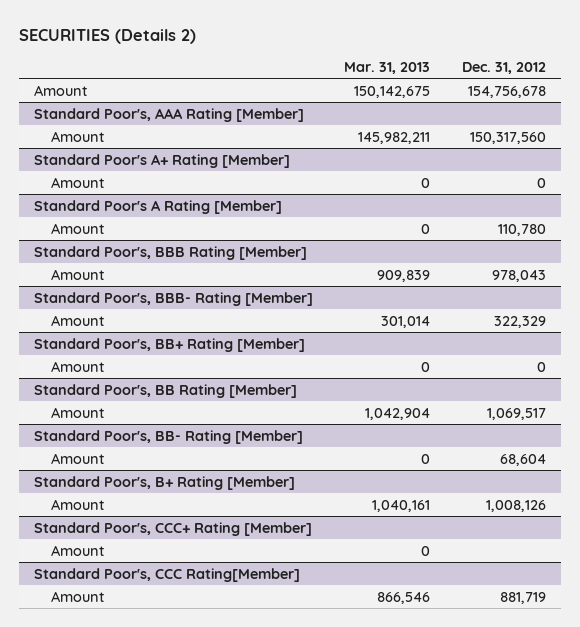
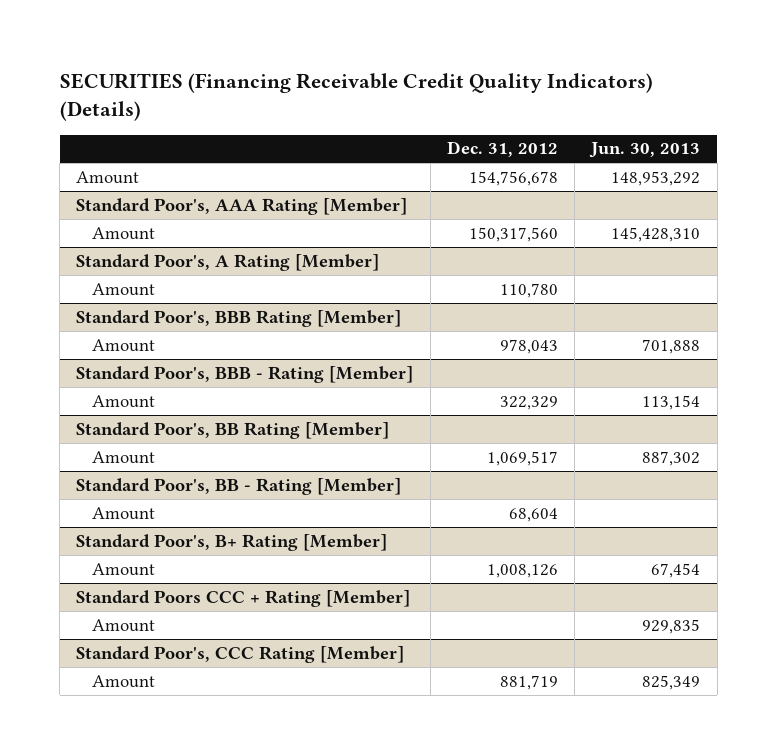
- SECURITIES (Details 2)
+ SECURITIES (Financing Receivable Credit Quality Indicators) (Details)
- | Mar. 31, 2013 | Dec. 31, 2012
+ | Dec. 31, 2012 | Jun. 30, 2013
- Standard Poor's A+ Rating [Member]
- Amount | 0 | 0
- Standard Poor's A Rating [Member]
+ Standard Poor's, A Rating [Member]
- Standard Poor's, BBB- Rating [Member]
+ Standard Poor's, BBB - Rating [Member]
- Standard Poor's, BB+ Rating [Member]
- Amount | 0 | 0
- Standard Poor's, BB- Rating [Member]
+ Standard Poor's, BB - Rating [Member]
- Standard Poor's, CCC+ Rating [Member]
+ Standard Poors CCC + Rating [Member]
- Standard Poor's, CCC Rating[Member]
+ Standard Poor's, CCC Rating [Member]

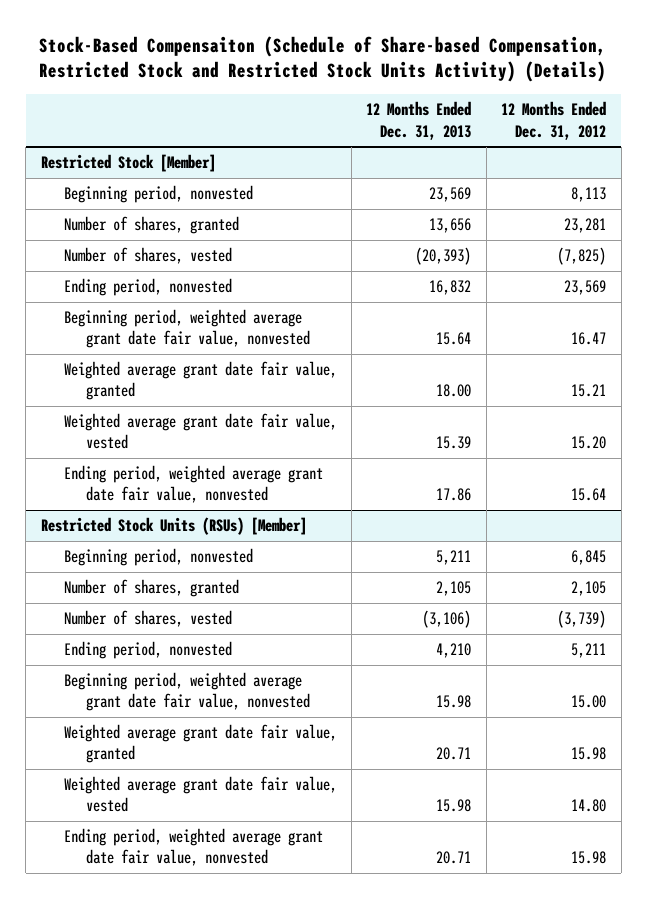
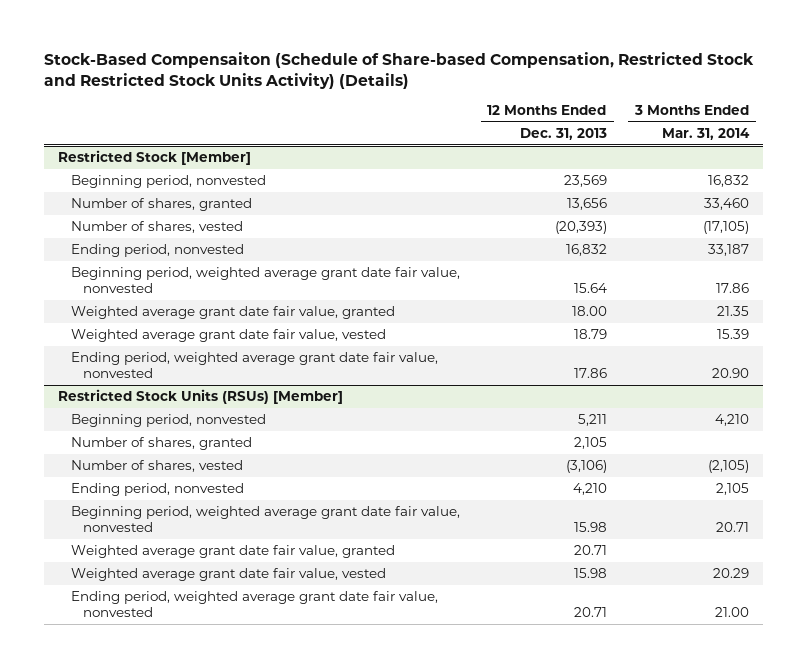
- | 12 Months Ended Dec. 31, 2013 | 12 Months Ended Dec. 31, 2012
+ | 12 Months Ended Dec. 31, 2013 | 3 Months Ended Mar. 31, 2014
@ Restricted Stock [Member]
- Weighted average grant date fair value, vested | 15.39 | 15.20
+ Weighted average grant date fair value, vested | 18.79 | 15.39

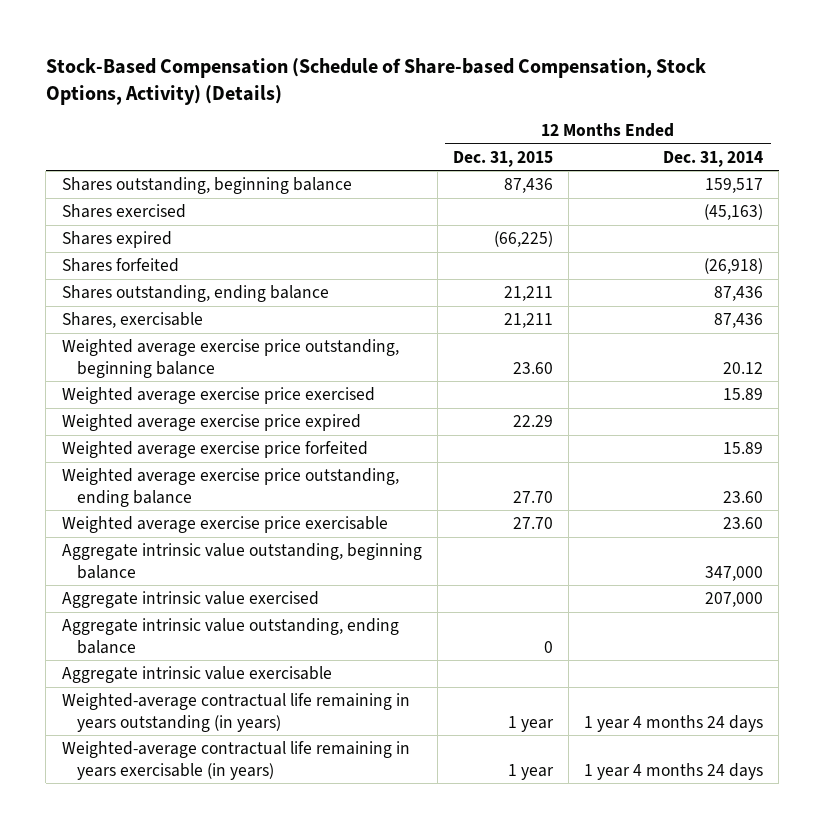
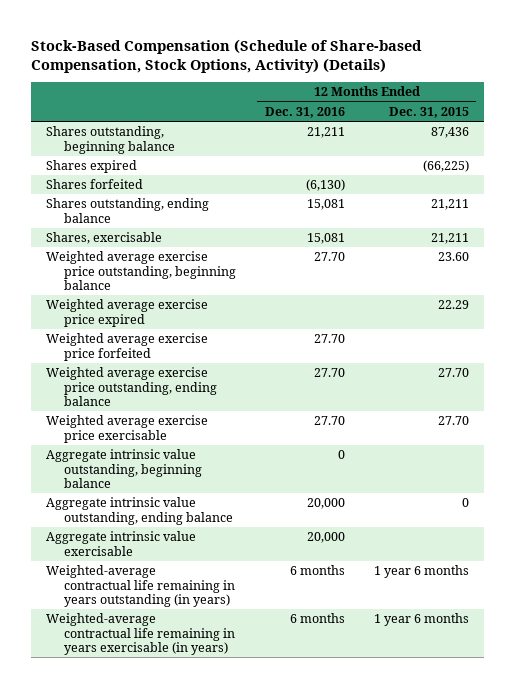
- | 12 Months Ended Dec. 31, 2015 | 12 Months Ended Dec. 31, 2014
+ | 12 Months Ended Dec. 31, 2016 | 12 Months Ended Dec. 31, 2015
- Shares exercised | | (45,163)
- Weighted average exercise price exercised | | 15.89
- Aggregate intrinsic value exercised | | 207,000
- Weighted-average contractual life remaining in years outstanding (in years) | 1 year | 1 year 4 months 24 days
- Weighted-average contractual life remaining in years exercisable (in years) | 1 year | 1 year 4 months 24 days
+ Weighted-average contractual life remaining in years outstanding (in years) | 6 months | 1 year 6 months
+ Weighted-average contractual life remaining in years exercisable (in years) | 6 months | 1 year 6 months

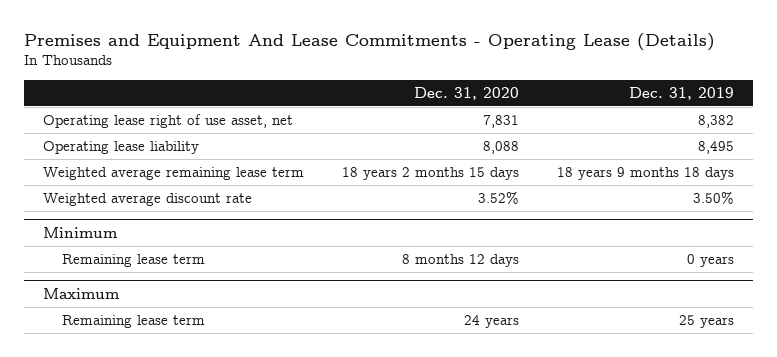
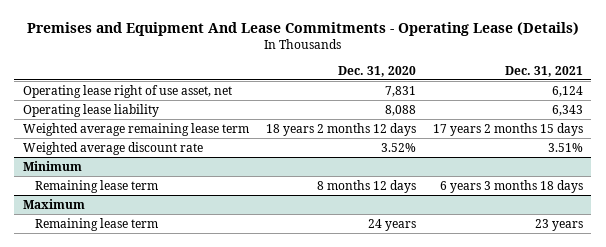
- | Dec. 31, 2020 | Dec. 31, 2019
+ | Dec. 31, 2020 | Dec. 31, 2021
- Weighted average remaining lease term | 18 years 2 months 15 days | 18 years 9 months 18 days
+ Weighted average remaining lease term | 18 years 2 months 12 days | 17 years 2 months 15 days

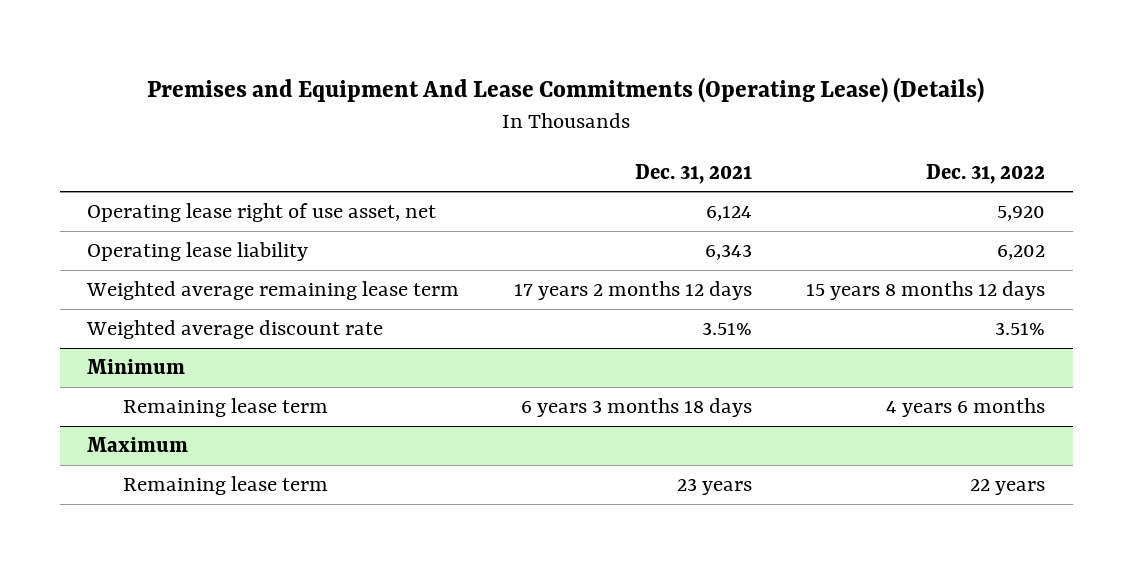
- Premises and Equipment And Lease Commitments - Operating Lease (Details)
+ Premises and Equipment And Lease Commitments (Operating Lease) (Details)
- | Dec. 31, 2020 | Dec. 31, 2021
+ | Dec. 31, 2021 | Dec. 31, 2022
- Weighted average remaining lease term | 18 years 2 months 12 days | 17 years 2 months 15 days
+ Weighted average remaining lease term | 17 years 2 months 12 days | 15 years 8 months 12 days

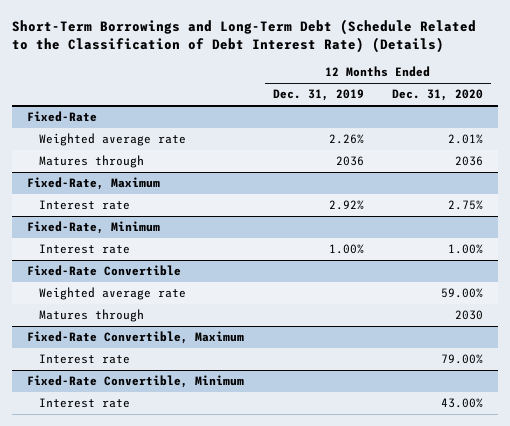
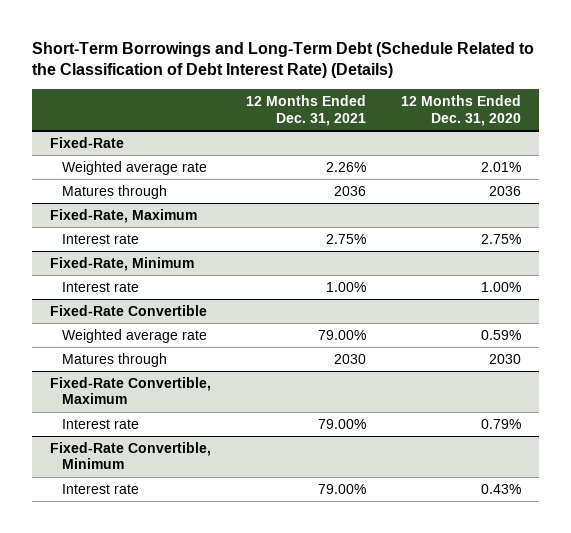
- | 12 Months Ended Dec. 31, 2019 | 12 Months Ended Dec. 31, 2020
+ | 12 Months Ended Dec. 31, 2021 | 12 Months Ended Dec. 31, 2020
@ Fixed-Rate Convertible
- Weighted average rate | | 59.00%
+ Weighted average rate | 79.00% | 0.59%
@ Fixed-Rate Convertible, Maximum
- Interest rate | | 79.00%
+ Interest rate | 79.00% | 0.79%
@ Fixed-Rate Convertible, Minimum
- Interest rate | | 43.00%
+ Interest rate | 79.00% | 0.43%

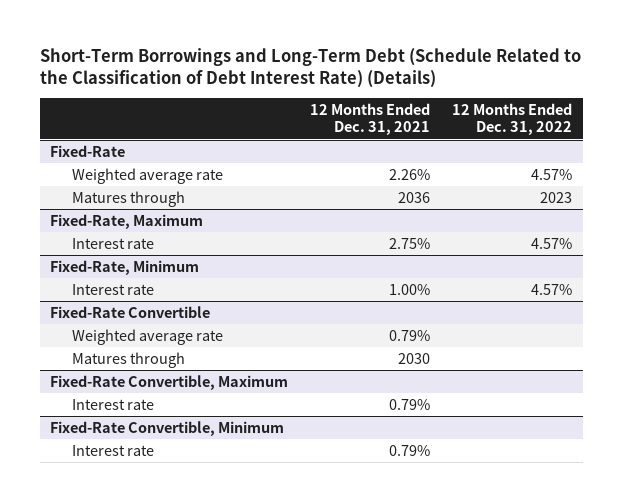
- | 12 Months Ended Dec. 31, 2021 | 12 Months Ended Dec. 31, 2020
+ | 12 Months Ended Dec. 31, 2021 | 12 Months Ended Dec. 31, 2022
@ Fixed-Rate Convertible
- Weighted average rate | 79.00% | 0.59%
+ Weighted average rate | 0.79% |
@ Fixed-Rate Convertible, Maximum
- Interest rate | 79.00% | 0.79%
+ Interest rate | 0.79% |
@ Fixed-Rate Convertible, Minimum
- Interest rate | 79.00% | 0.43%
+ Interest rate | 0.79% |

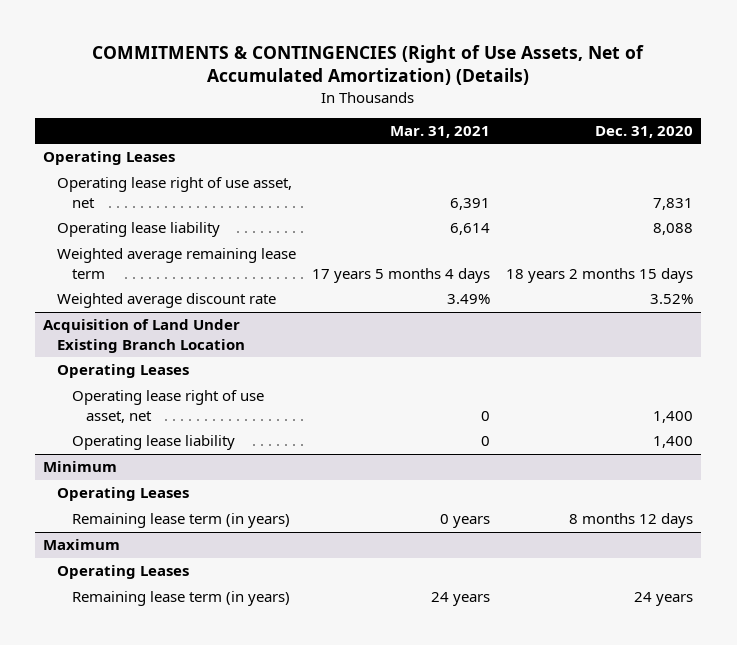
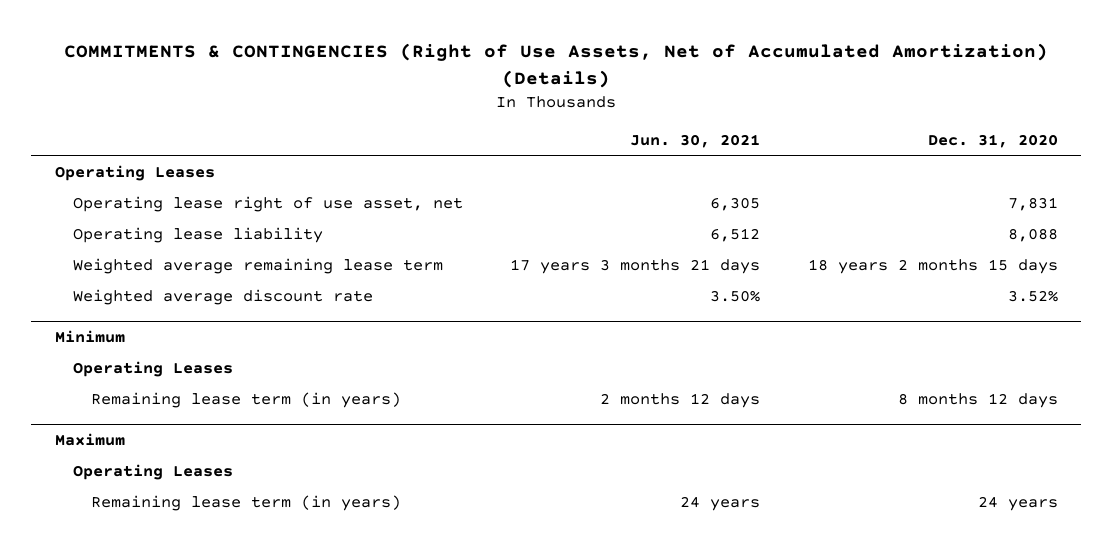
- | Mar. 31, 2021 | Dec. 31, 2020
+ | Jun. 30, 2021 | Dec. 31, 2020
- Acquisition of Land Under Existing Branch Location
- Operating Leases
- Operating lease right of use asset, net | 0 | 1,400
- Operating lease liability | 0 | 1,400

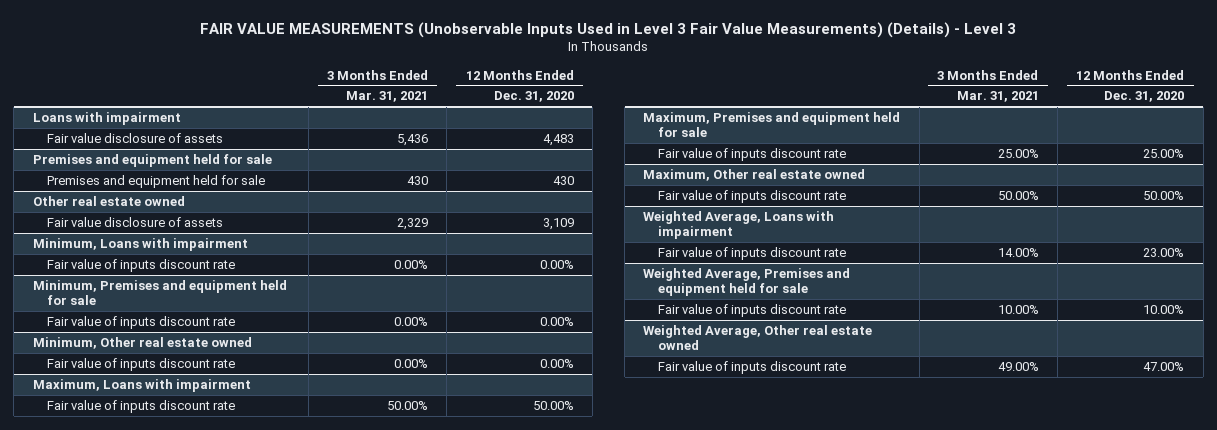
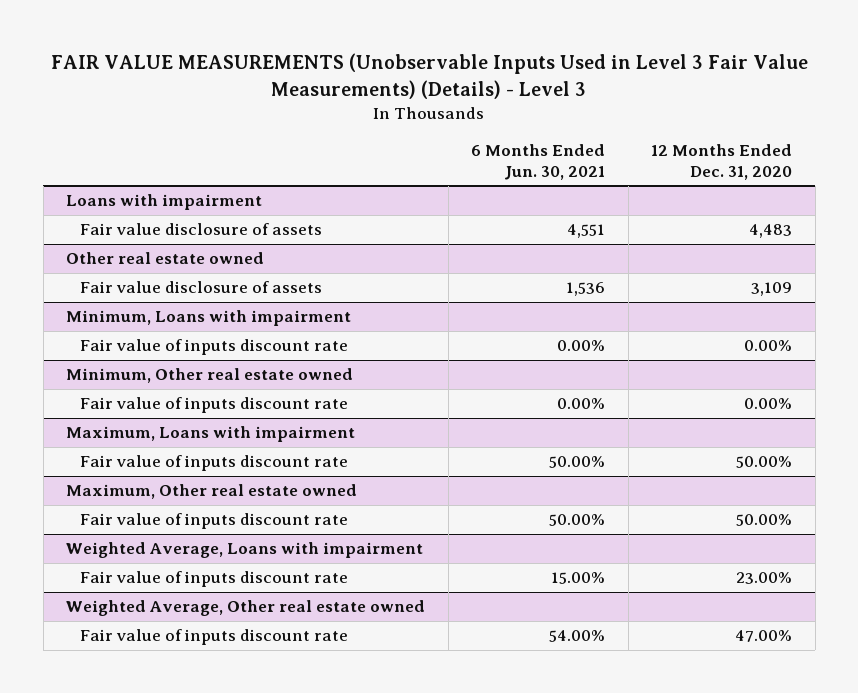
- | 3 Months Ended Mar. 31, 2021 | 12 Months Ended Dec. 31, 2020
+ | 6 Months Ended Jun. 30, 2021 | 12 Months Ended Dec. 31, 2020
- Premises and equipment held for sale
- Premises and equipment held for sale | 430 | 430
- Minimum, Premises and equipment held for sale
- Fair value of inputs discount rate | 0.00% | 0.00%
- Maximum, Premises and equipment held for sale
- Fair value of inputs discount rate | 25.00% | 25.00%
- Weighted Average, Premises and equipment held for sale
- Fair value of inputs discount rate | 10.00% | 10.00%

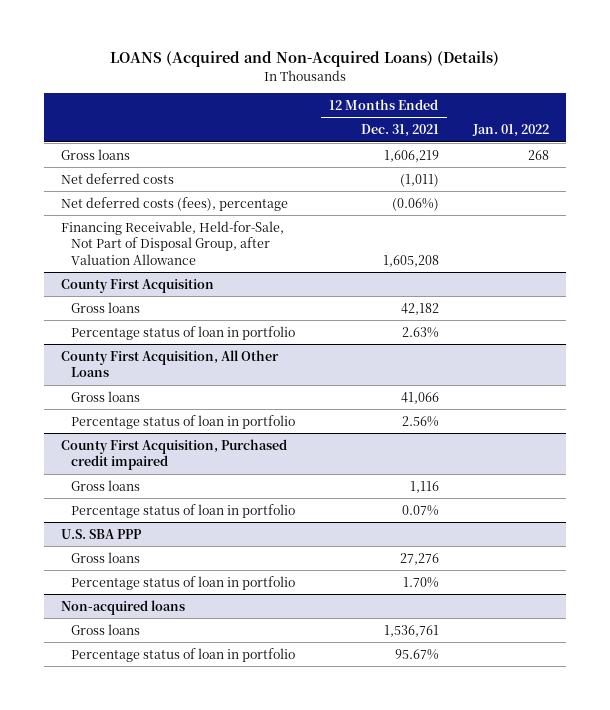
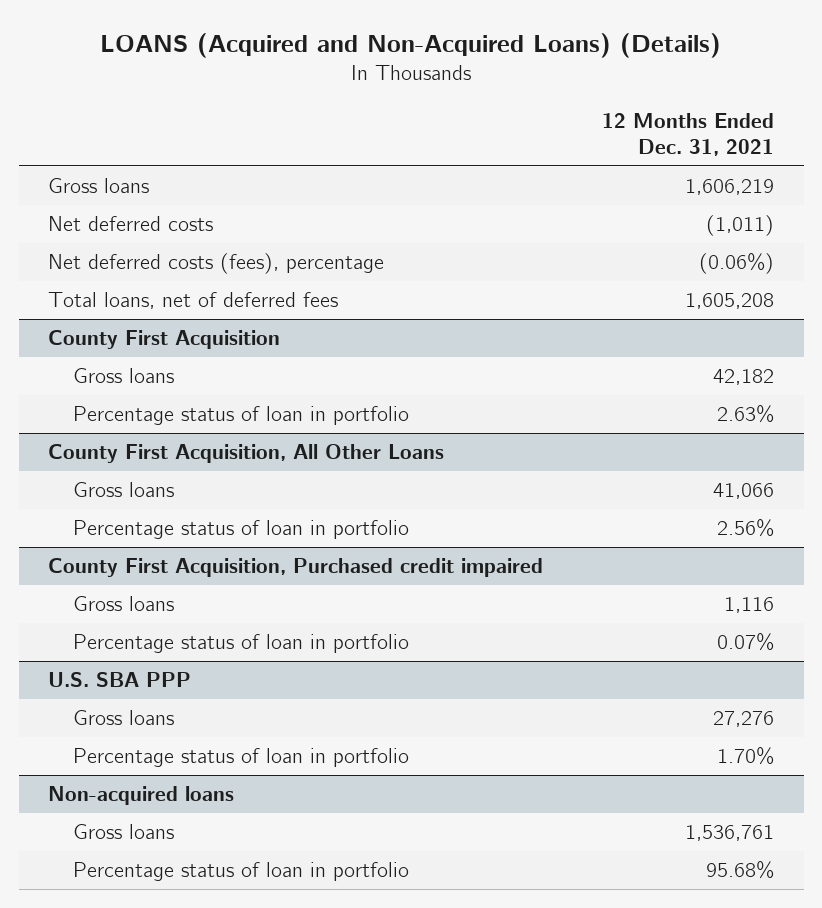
- | 12 Months Ended Dec. 31, 2021 | Jan. 01, 2022
+ | 12 Months Ended Dec. 31, 2021
- Financing Receivable, Held-for-Sale, Not Part of Disposal Group, after Valuation Allowance | 1,605,208 |
+ Total loans, net of deferred fees | 1,605,208
@ Non-acquired loans
- Percentage status of loan in portfolio | 95.67% |
+ Percentage status of loan in portfolio | 95.68%

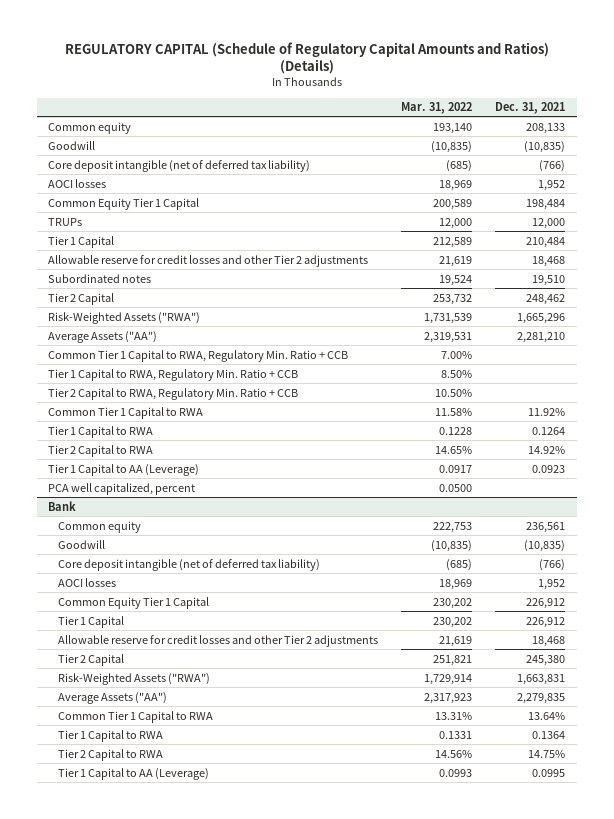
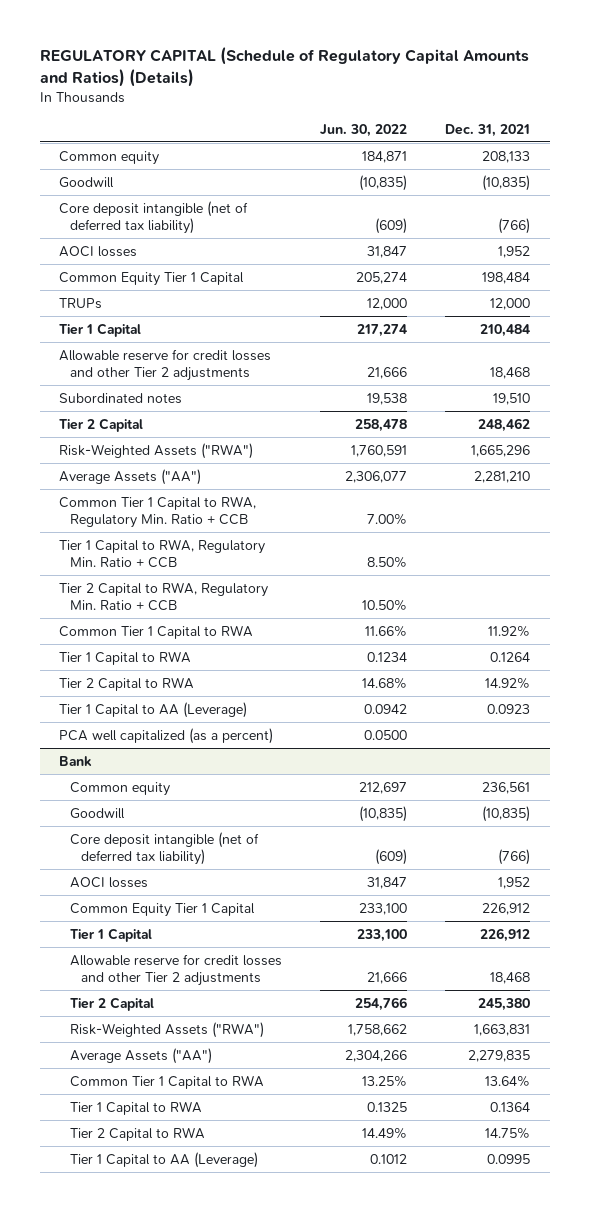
- | Mar. 31, 2022 | Dec. 31, 2021
+ | Jun. 30, 2022 | Dec. 31, 2021
- PCA well capitalized, percent | 0.0500 |
+ PCA well capitalized (as a percent) | 0.0500 |

